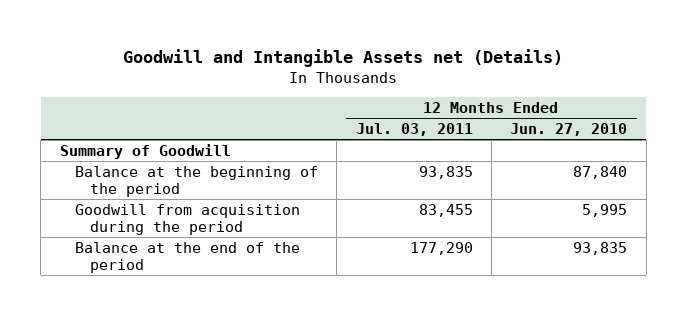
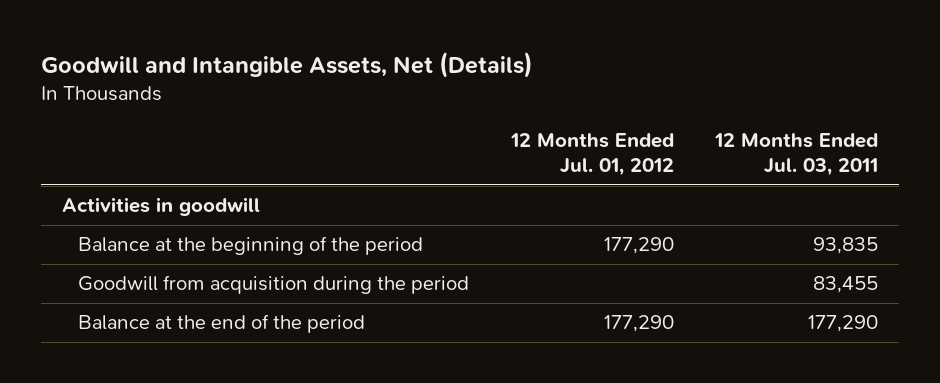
- Goodwill and Intangible Assets net (Details)
+ Goodwill and Intangible Assets, Net (Details)
- | 12 Months Ended Jul. 03, 2011 | 12 Months Ended Jun. 27, 2010
+ | 12 Months Ended Jul. 01, 2012 | 12 Months Ended Jul. 03, 2011
- Summary of Goodwill
+ Activities in goodwill

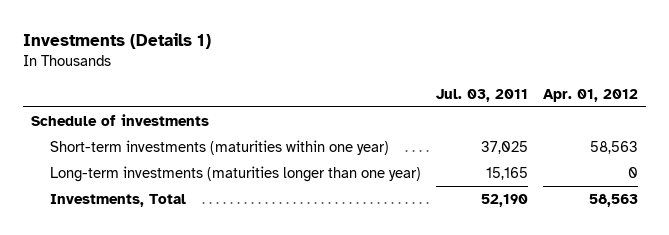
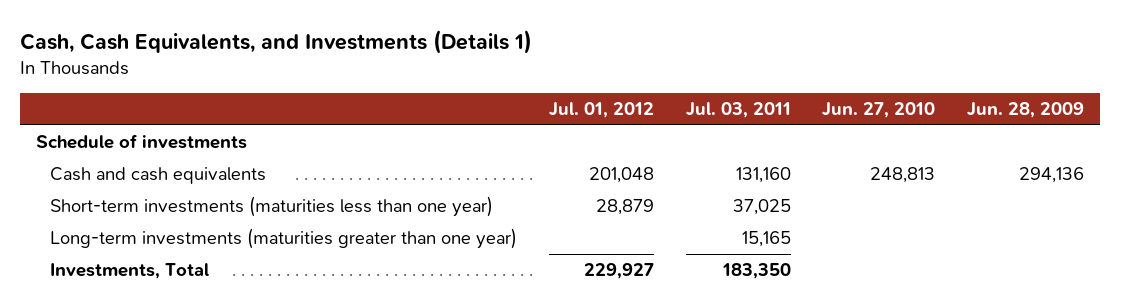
- Investments (Details 1)
+ Cash, Cash Equivalents, and Investments (Details 1)
- | Jul. 03, 2011 | Apr. 01, 2012
+ | Jul. 01, 2012 | Jul. 03, 2011 | Jun. 27, 2010 | Jun. 28, 2009
- Short-term investments (maturities within one year) | 37,025 | 58,563
- Long-term investments (maturities longer than one year) | 15,165 | 0
- Investments, Total | 52,190 | 58,563
+ Cash and cash equivalents | 201,048 | 131,160 | 248,813 | 294,136
+ Short-term investments (maturities less than one year) | 28,879 | 37,025 | |
+ Long-term investments (maturities greater than one year) | | 15,165 | |
+ Investments, Total | 229,927 | 183,350 | |

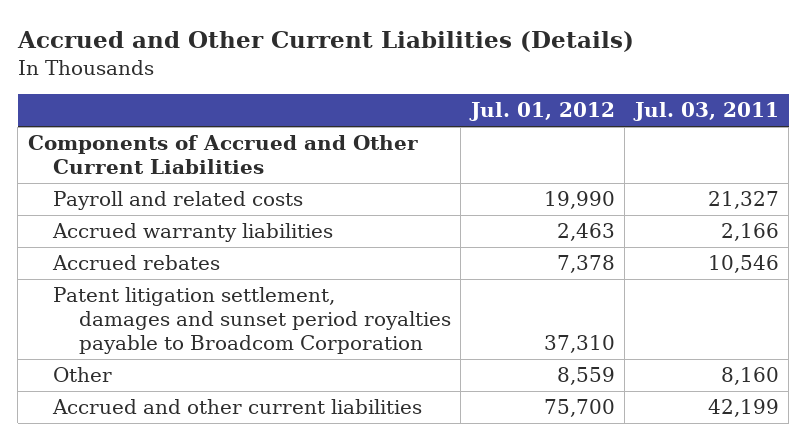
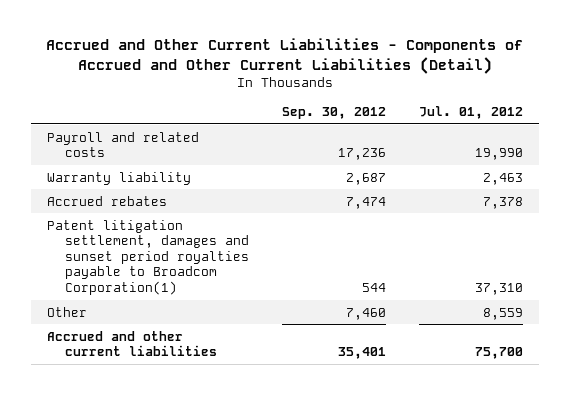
- Accrued and Other Current Liabilities (Details)
+ Accrued and Other Current Liabilities - Components of Accrued and Other Current Liabilities (Detail)
- | Jul. 01, 2012 | Jul. 03, 2011
+ | Sep. 30, 2012 | Jul. 01, 2012
- Components of Accrued and Other Current Liabilities
- Accrued warranty liabilities | 2,463 | 2,166
+ Warranty liability | 2,687 | 2,463
- Patent litigation settlement, damages and sunset period royalties payable to Broadcom Corporation | 37,310 |
+ Patent litigation settlement, damages and sunset period royalties payable to Broadcom Corporation(1) | 544 | 37,310

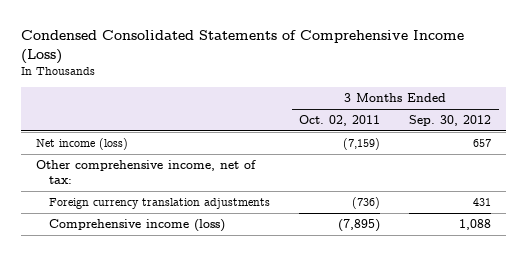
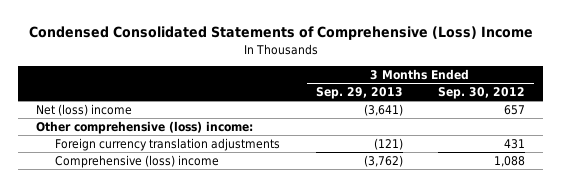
- Condensed Consolidated Statements of Comprehensive Income (Loss)
+ Condensed Consolidated Statements of Comprehensive (Loss) Income
- | 3 Months Ended Oct. 02, 2011 | 3 Months Ended Sep. 30, 2012
+ | 3 Months Ended Sep. 29, 2013 | 3 Months Ended Sep. 30, 2012
- Net income (loss) | (7,159) | 657
- Other comprehensive income, net of tax:
+ Net (loss) income | (3,641) | 657
+ Other comprehensive (loss) income:
- Comprehensive income (loss) | (7,895) | 1,088
+ Comprehensive (loss) income | (3,762) | 1,088

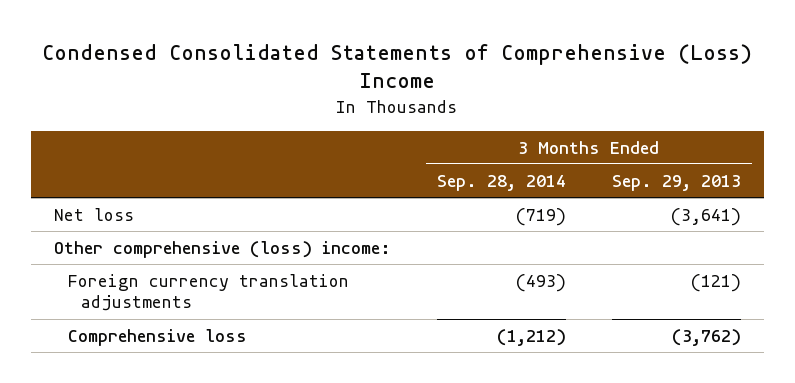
- | 3 Months Ended Sep. 29, 2013 | 3 Months Ended Sep. 30, 2012
+ | 3 Months Ended Sep. 28, 2014 | 3 Months Ended Sep. 29, 2013
- Net (loss) income | (3,641) | 657
+ Net loss | (719) | (3,641)
- Comprehensive (loss) income | (3,762) | 1,088
+ Comprehensive loss | (1,212) | (3,762)

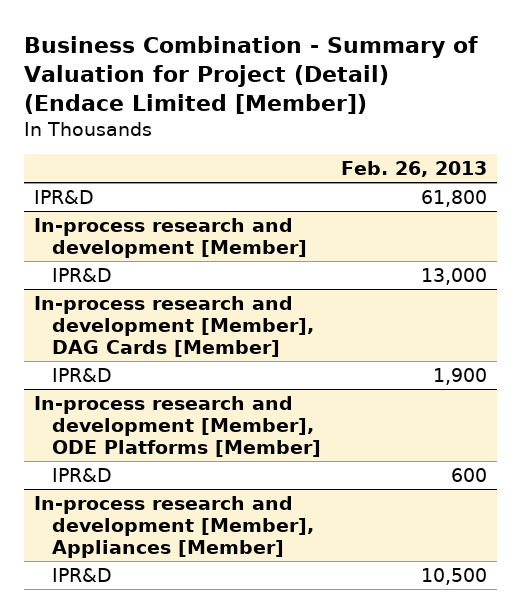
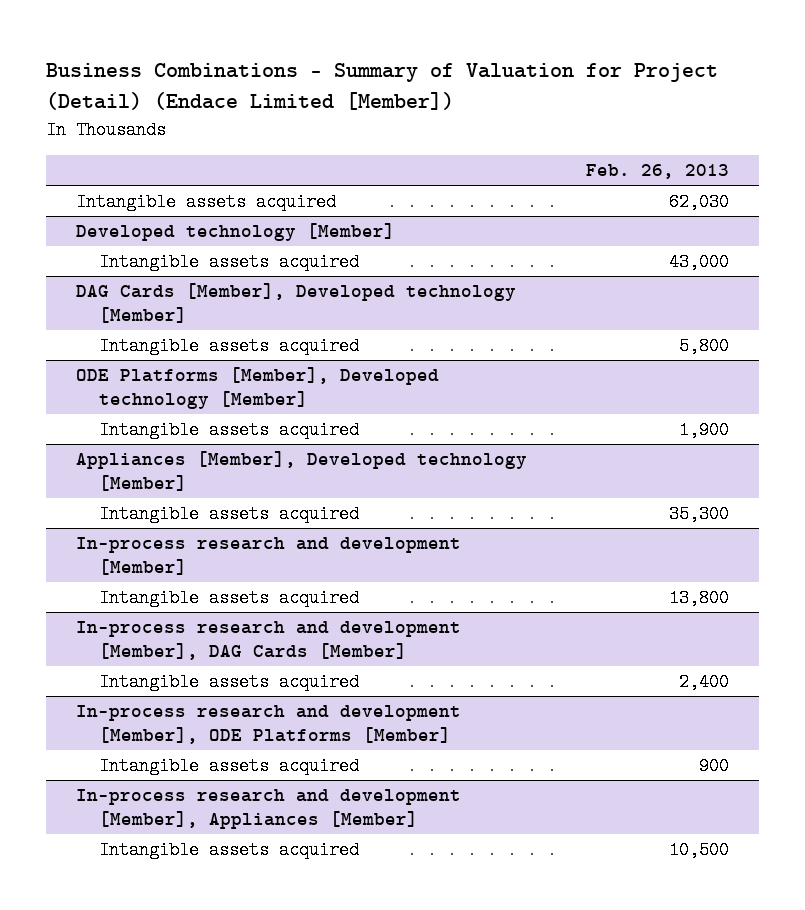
- Business Combination - Summary of Valuation for Project (Detail) (Endace Limited [Member])
+ Business Combinations - Summary of Valuation for Project (Detail) (Endace Limited [Member])
- IPR&D | 61,800
+ Intangible assets acquired | 62,030
+ Developed technology [Member]
+ Intangible assets acquired | 43,000
+ DAG Cards [Member], Developed technology [Member]
+ Intangible assets acquired | 5,800
+ ODE Platforms [Member], Developed technology [Member]
+ Intangible assets acquired | 1,900
+ Appliances [Member], Developed technology [Member]
+ Intangible assets acquired | 35,300
@ In-process research and development [Member]
- IPR&D | 13,000
+ Intangible assets acquired | 13,800
@ In-process research and development [Member], DAG Cards [Member]
- IPR&D | 1,900
+ Intangible assets acquired | 2,400
@ In-process research and development [Member], ODE Platforms [Member]
- IPR&D | 600
+ Intangible assets acquired | 900
@ In-process research and development [Member], Appliances [Member]
- IPR&D | 10,500
+ Intangible assets acquired | 10,500

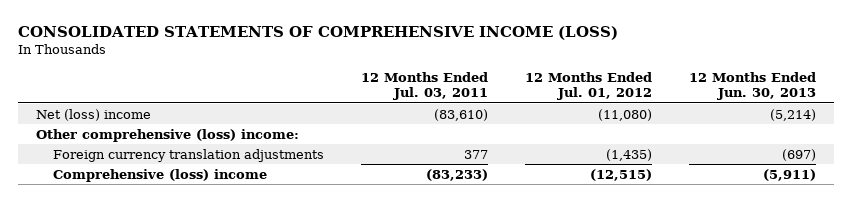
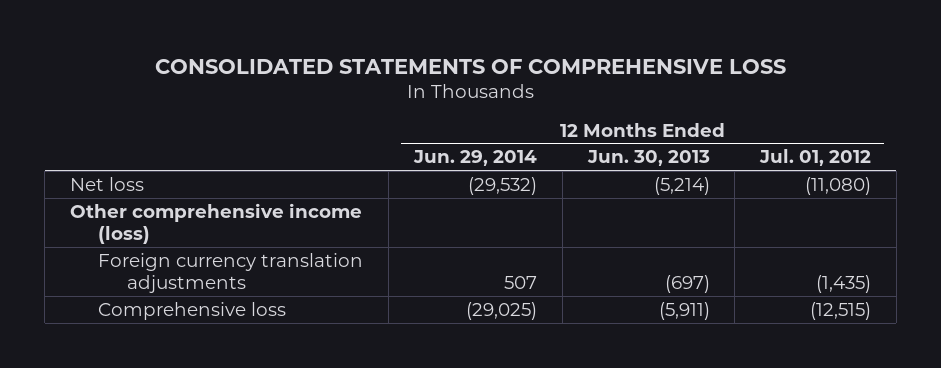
- CONSOLIDATED STATEMENTS OF COMPREHENSIVE INCOME (LOSS)
+ CONSOLIDATED STATEMENTS OF COMPREHENSIVE LOSS
- | 12 Months Ended Jul. 03, 2011 | 12 Months Ended Jul. 01, 2012 | 12 Months Ended Jun. 30, 2013
+ | 12 Months Ended Jun. 29, 2014 | 12 Months Ended Jun. 30, 2013 | 12 Months Ended Jul. 01, 2012
- Net (loss) income | (83,610) | (11,080) | (5,214)
- Other comprehensive (loss) income:
+ Net loss | (29,532) | (5,214) | (11,080)
+ Other comprehensive income (loss)
- Comprehensive (loss) income | (83,233) | (12,515) | (5,911)
+ Comprehensive loss | (29,025) | (5,911) | (12,515)

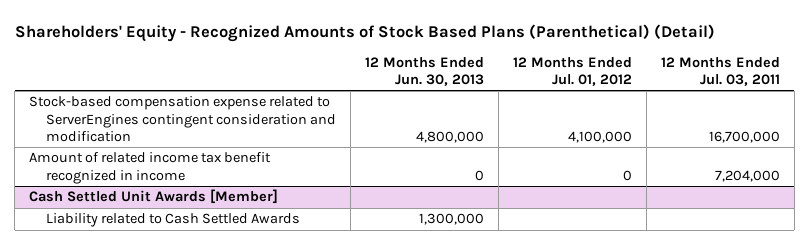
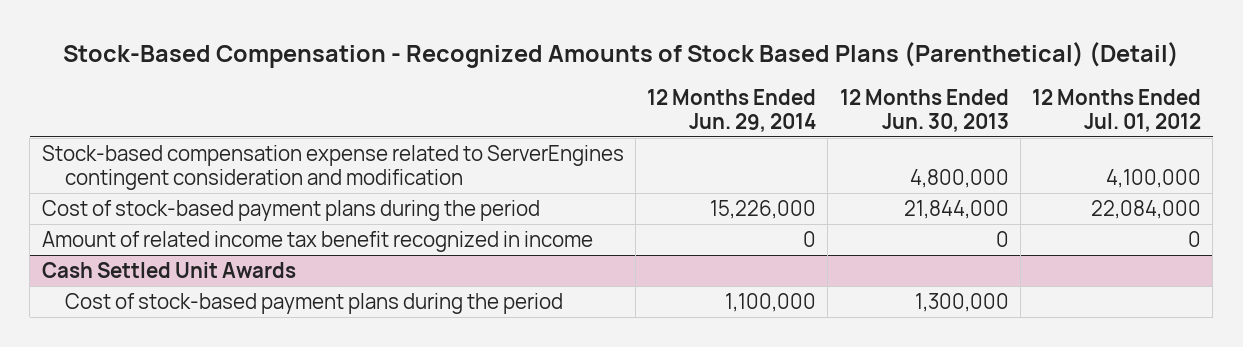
- Shareholders' Equity - Recognized Amounts of Stock Based Plans (Parenthetical) (Detail)
+ Stock-Based Compensation - Recognized Amounts of Stock Based Plans (Parenthetical) (Detail)
- | 12 Months Ended Jun. 30, 2013 | 12 Months Ended Jul. 01, 2012 | 12 Months Ended Jul. 03, 2011
+ | 12 Months Ended Jun. 29, 2014 | 12 Months Ended Jun. 30, 2013 | 12 Months Ended Jul. 01, 2012
+ Cost of stock-based payment plans during the period | 15,226,000 | 21,844,000 | 22,084,000
- Cash Settled Unit Awards [Member]
- Liability related to Cash Settled Awards | 1,300,000 | |
+ Cash Settled Unit Awards
+ Cost of stock-based payment plans during the period | 1,100,000 | 1,300,000 |

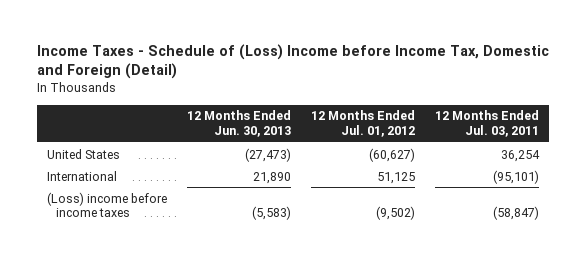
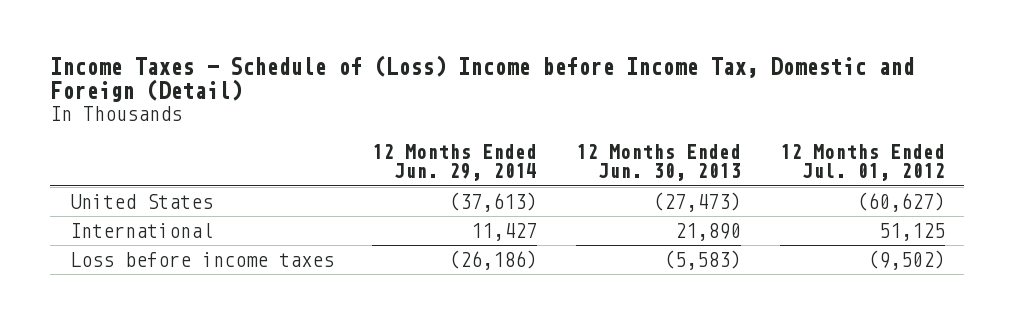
- | 12 Months Ended Jun. 30, 2013 | 12 Months Ended Jul. 01, 2012 | 12 Months Ended Jul. 03, 2011
+ | 12 Months Ended Jun. 29, 2014 | 12 Months Ended Jun. 30, 2013 | 12 Months Ended Jul. 01, 2012
- (Loss) income before income taxes | (5,583) | (9,502) | (58,847)
+ Loss before income taxes | (26,186) | (5,583) | (9,502)

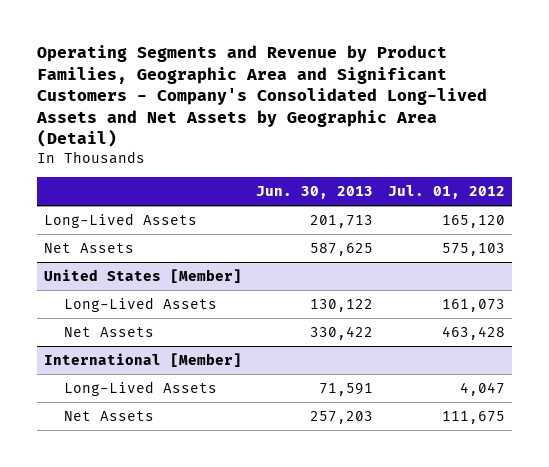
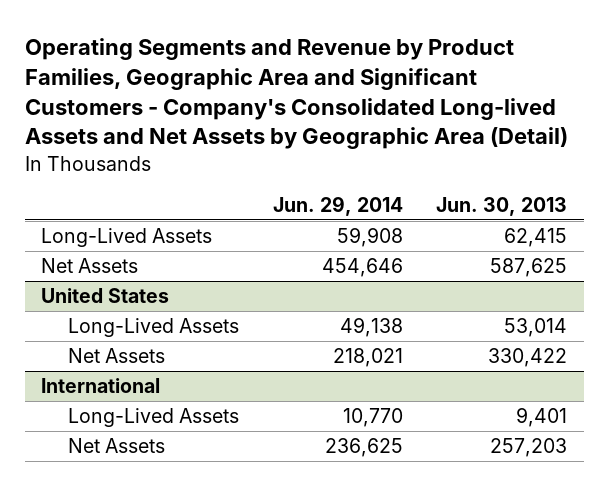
- | Jun. 30, 2013 | Jul. 01, 2012
+ | Jun. 29, 2014 | Jun. 30, 2013
- Long-Lived Assets | 201,713 | 165,120
+ Long-Lived Assets | 59,908 | 62,415
- United States [Member]
- Long-Lived Assets | 130,122 | 161,073
+ United States
+ Long-Lived Assets | 49,138 | 53,014
- International [Member]
- Long-Lived Assets | 71,591 | 4,047
+ International
+ Long-Lived Assets | 10,770 | 9,401

